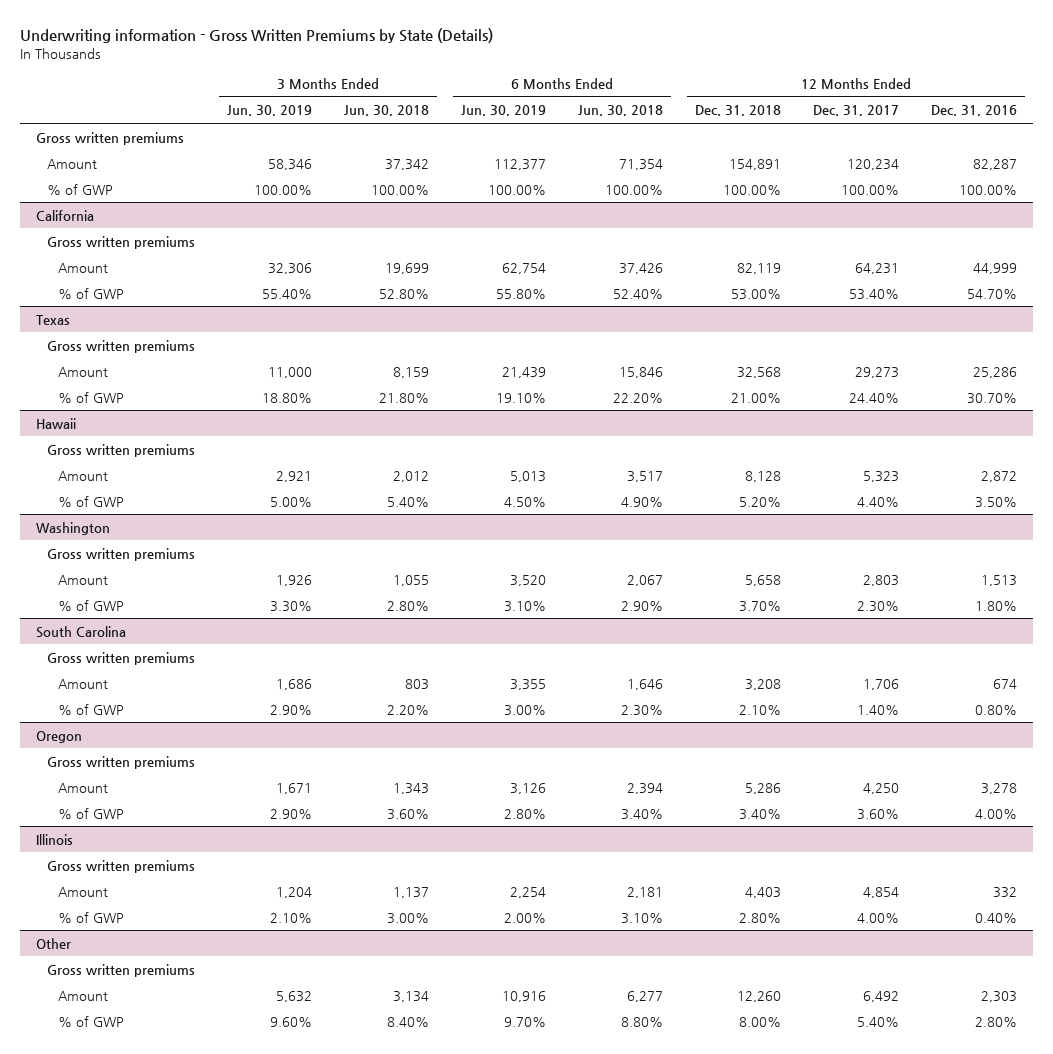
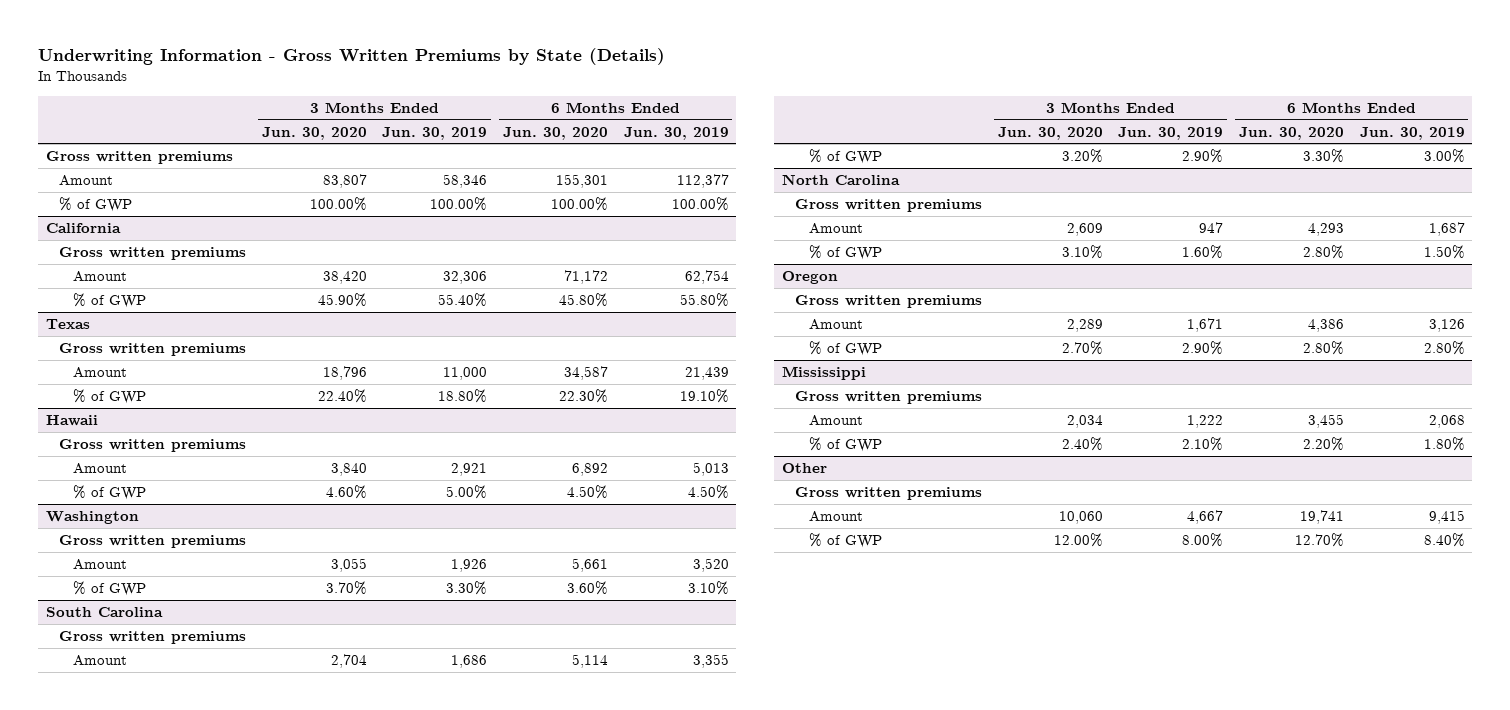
- Underwriting information - Gross Written Premiums by State (Details)
+ Underwriting Information - Gross Written Premiums by State (Details)
- | 3 Months Ended Jun. 30, 2019 | 3 Months Ended Jun. 30, 2018 | 6 Months Ended Jun. 30, 2019 | 6 Months Ended Jun. 30, 2018 | 12 Months Ended Dec. 31, 2018 | 12 Months Ended Dec. 31, 2017 | 12 Months Ended Dec. 31, 2016
+ | 3 Months Ended Jun. 30, 2020 | 3 Months Ended Jun. 30, 2019 | 6 Months Ended Jun. 30, 2020 | 6 Months Ended Jun. 30, 2019
+ North Carolina
+ Gross written premiums
+ Amount | 2,609 | 947 | 4,293 | 1,687
+ % of GWP | 3.10% | 1.60% | 2.80% | 1.50%
- Illinois
+ Mississippi
- Amount | 1,204 | 1,137 | 2,254 | 2,181 | 4,403 | 4,854 | 332
- % of GWP | 2.10% | 3.00% | 2.00% | 3.10% | 2.80% | 4.00% | 0.40%
+ Amount | 2,034 | 1,222 | 3,455 | 2,068
+ % of GWP | 2.40% | 2.10% | 2.20% | 1.80%
@ Other
- Amount | 5,632 | 3,134 | 10,916 | 6,277 | 12,260 | 6,492 | 2,303
- % of GWP | 9.60% | 8.40% | 9.70% | 8.80% | 8.00% | 5.40% | 2.80%
+ Amount | 10,060 | 4,667 | 19,741 | 9,415
+ % of GWP | 12.00% | 8.00% | 12.70% | 8.40%

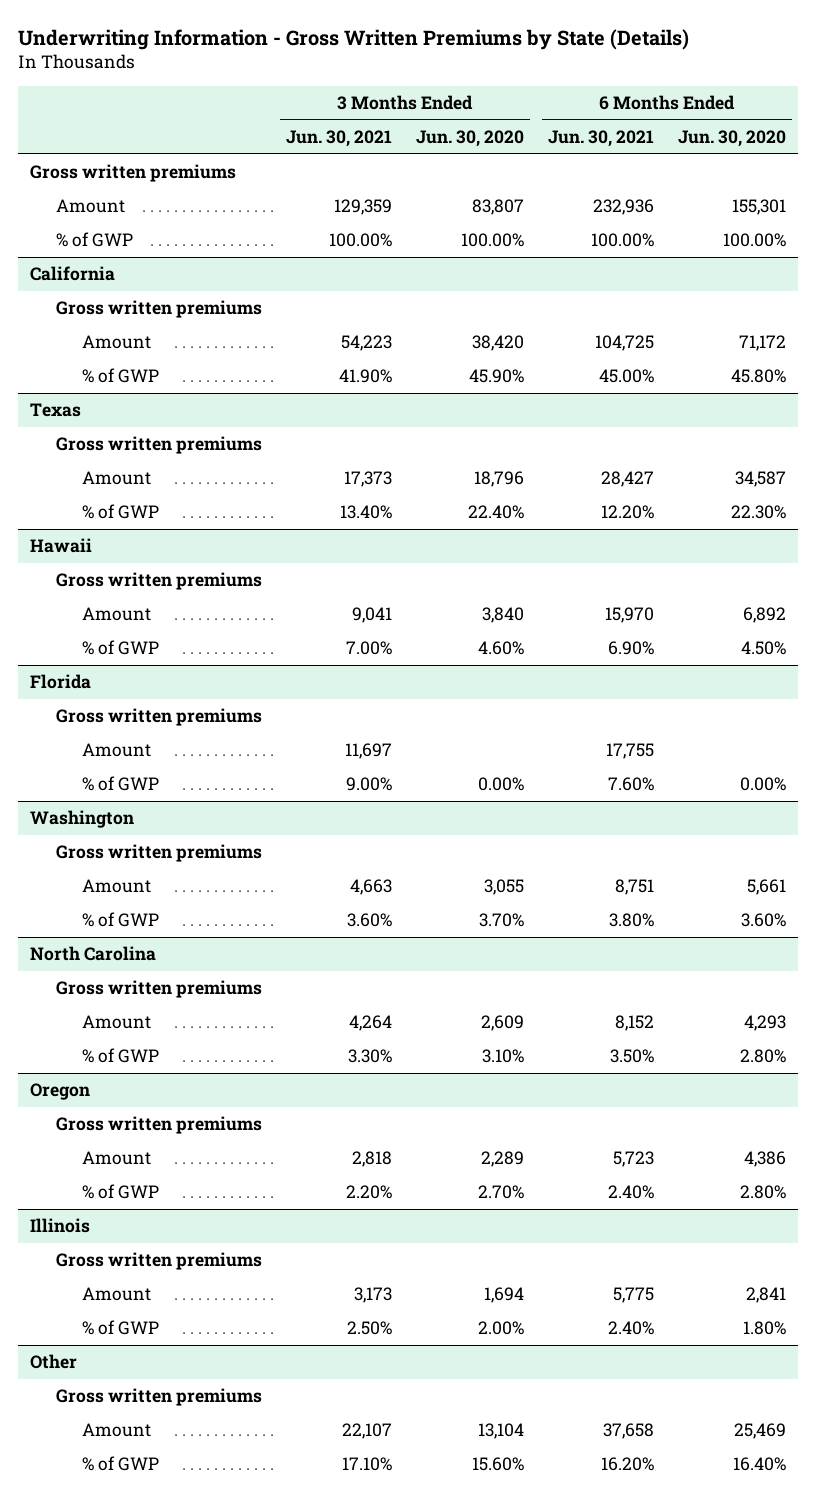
- | 3 Months Ended Jun. 30, 2020 | 3 Months Ended Jun. 30, 2019 | 6 Months Ended Jun. 30, 2020 | 6 Months Ended Jun. 30, 2019
+ | 3 Months Ended Jun. 30, 2021 | 3 Months Ended Jun. 30, 2020 | 6 Months Ended Jun. 30, 2021 | 6 Months Ended Jun. 30, 2020
+ Florida
+ Gross written premiums
+ Amount | 11,697 | | 17,755 |
+ % of GWP | 9.00% | 0.00% | 7.60% | 0.00%
- South Carolina
- Gross written premiums
- Amount | 2,704 | 1,686 | 5,114 | 3,355
- % of GWP | 3.20% | 2.90% | 3.30% | 3.00%
- Mississippi
+ Illinois
- Amount | 2,034 | 1,222 | 3,455 | 2,068
- % of GWP | 2.40% | 2.10% | 2.20% | 1.80%
+ Amount | 3,173 | 1,694 | 5,775 | 2,841
+ % of GWP | 2.50% | 2.00% | 2.40% | 1.80%
@ Other
- Amount | 10,060 | 4,667 | 19,741 | 9,415
- % of GWP | 12.00% | 8.00% | 12.70% | 8.40%
+ Amount | 22,107 | 13,104 | 37,658 | 25,469
+ % of GWP | 17.10% | 15.60% | 16.20% | 16.40%

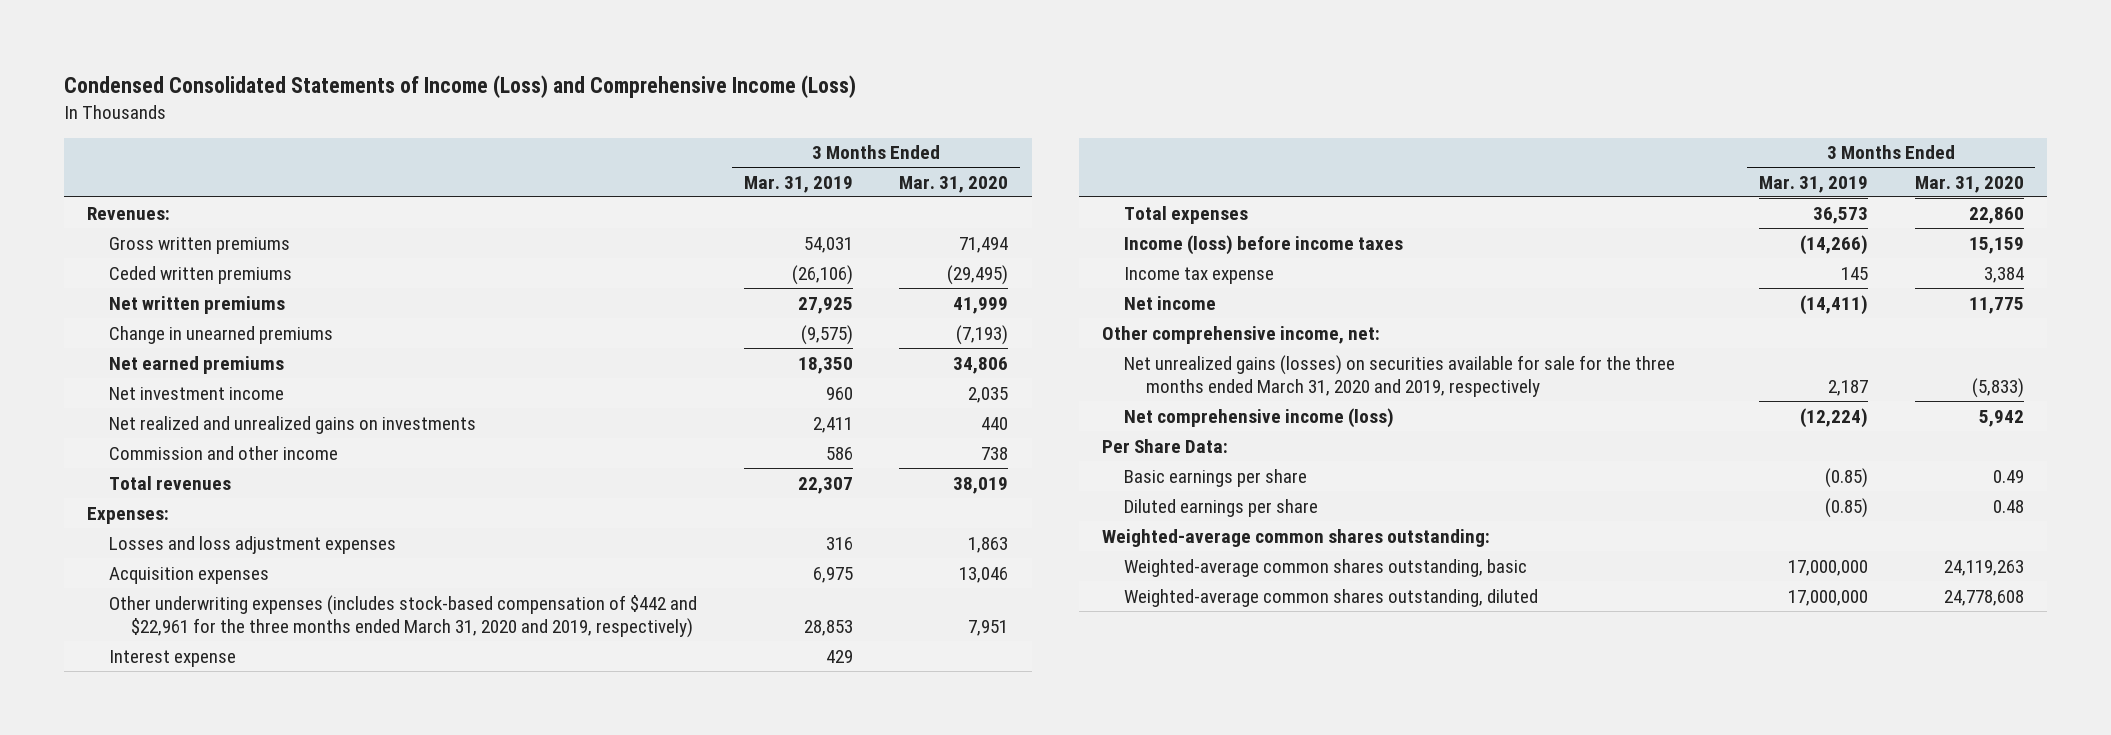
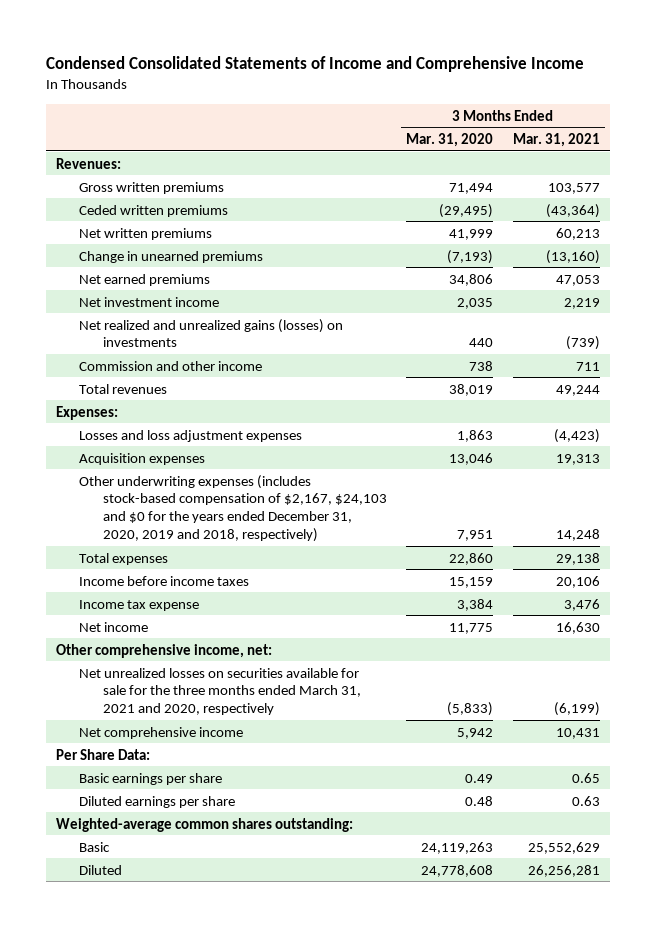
- Condensed Consolidated Statements of Income (Loss) and Comprehensive Income (Loss)
+ Condensed Consolidated Statements of Income and Comprehensive Income
- | 3 Months Ended Mar. 31, 2019 | 3 Months Ended Mar. 31, 2020
+ | 3 Months Ended Mar. 31, 2020 | 3 Months Ended Mar. 31, 2021
- Net realized and unrealized gains on investments | 2,411 | 440
+ Net realized and unrealized gains (losses) on investments | 440 | (739)
- Other underwriting expenses (includes stock-based compensation of $442 and $22,961 for the three months ended March 31, 2020 and 2019, respectively) | 28,853 | 7,951
- Interest expense | 429 |
+ Other underwriting expenses (includes stock-based compensation of $2,167, $24,103 and $0 for the years ended December 31, 2020, 2019 and 2018, respectively) | 7,951 | 14,248
- Income (loss) before income taxes | (14,266) | 15,159
+ Income before income taxes | 15,159 | 20,106
- Net unrealized gains (losses) on securities available for sale for the three months ended March 31, 2020 and 2019, respectively | 2,187 | (5,833)
- Net comprehensive income (loss) | (12,224) | 5,942
+ Net unrealized losses on securities available for sale for the three months ended March 31, 2021 and 2020, respectively | (5,833) | (6,199)
+ Net comprehensive income | 5,942 | 10,431
- Weighted-average common shares outstanding, basic | 17,000,000 | 24,119,263
- Weighted-average common shares outstanding, diluted | 17,000,000 | 24,778,608
+ Basic | 24,119,263 | 25,552,629
+ Diluted | 24,778,608 | 26,256,281

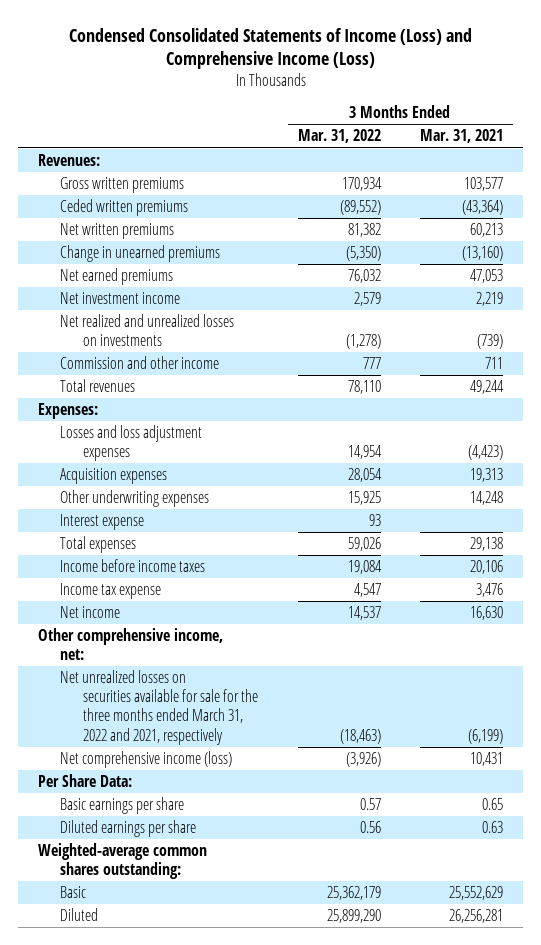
- Condensed Consolidated Statements of Income and Comprehensive Income
+ Condensed Consolidated Statements of Income (Loss) and Comprehensive Income (Loss)
- | 3 Months Ended Mar. 31, 2020 | 3 Months Ended Mar. 31, 2021
+ | 3 Months Ended Mar. 31, 2022 | 3 Months Ended Mar. 31, 2021
- Net realized and unrealized gains (losses) on investments | 440 | (739)
+ Net realized and unrealized losses on investments | (1,278) | (739)
- Other underwriting expenses (includes stock-based compensation of $2,167, $24,103 and $0 for the years ended December 31, 2020, 2019 and 2018, respectively) | 7,951 | 14,248
+ Other underwriting expenses | 15,925 | 14,248
+ Interest expense | 93 |
- Net unrealized losses on securities available for sale for the three months ended March 31, 2021 and 2020, respectively | (5,833) | (6,199)
- Net comprehensive income | 5,942 | 10,431
+ Net unrealized losses on securities available for sale for the three months ended March 31, 2022 and 2021, respectively | (18,463) | (6,199)
+ Net comprehensive income (loss) | (3,926) | 10,431

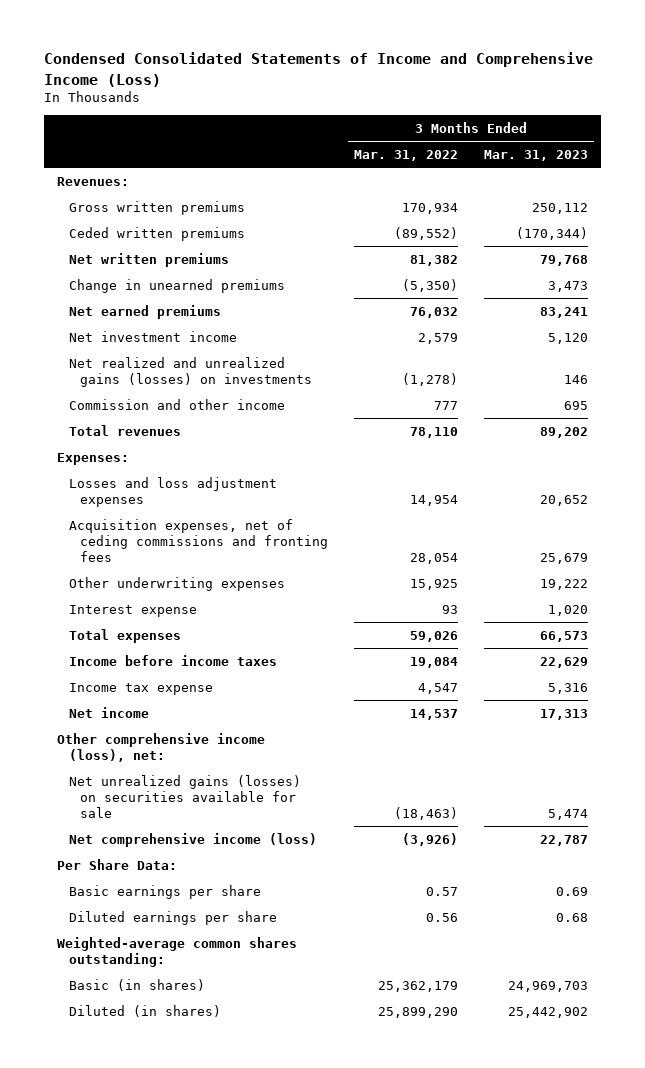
- Condensed Consolidated Statements of Income (Loss) and Comprehensive Income (Loss)
+ Condensed Consolidated Statements of Income and Comprehensive Income (Loss)
- | 3 Months Ended Mar. 31, 2022 | 3 Months Ended Mar. 31, 2021
+ | 3 Months Ended Mar. 31, 2022 | 3 Months Ended Mar. 31, 2023
- Net realized and unrealized losses on investments | (1,278) | (739)
+ Net realized and unrealized gains (losses) on investments | (1,278) | 146
- Acquisition expenses | 28,054 | 19,313
+ Acquisition expenses, net of ceding commissions and fronting fees | 28,054 | 25,679
- Other comprehensive income, net:
- Net unrealized losses on securities available for sale for the three months ended March 31, 2022 and 2021, respectively | (18,463) | (6,199)
+ Other comprehensive income (loss), net:
+ Net unrealized gains (losses) on securities available for sale | (18,463) | 5,474
- Basic | 25,362,179 | 25,552,629
- Diluted | 25,899,290 | 26,256,281
+ Basic (in shares) | 25,362,179 | 24,969,703
+ Diluted (in shares) | 25,899,290 | 25,442,902

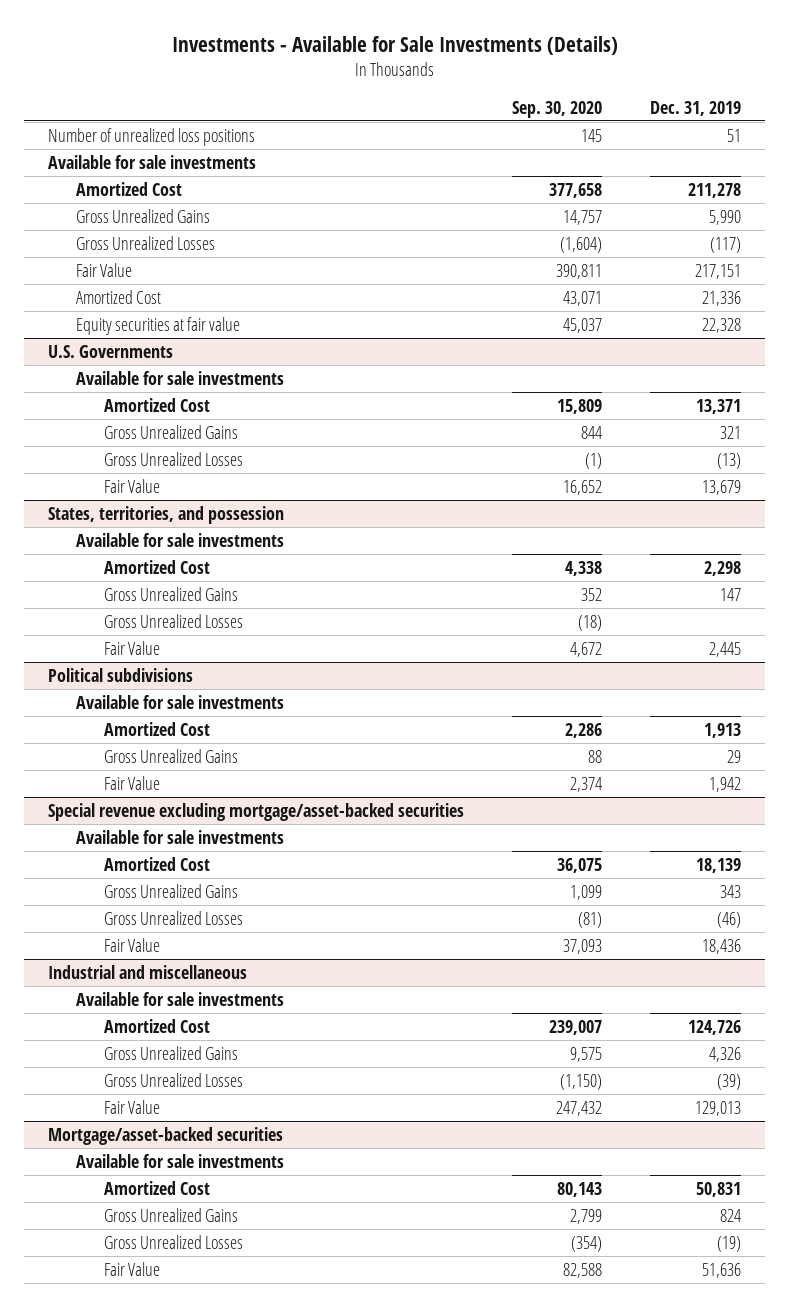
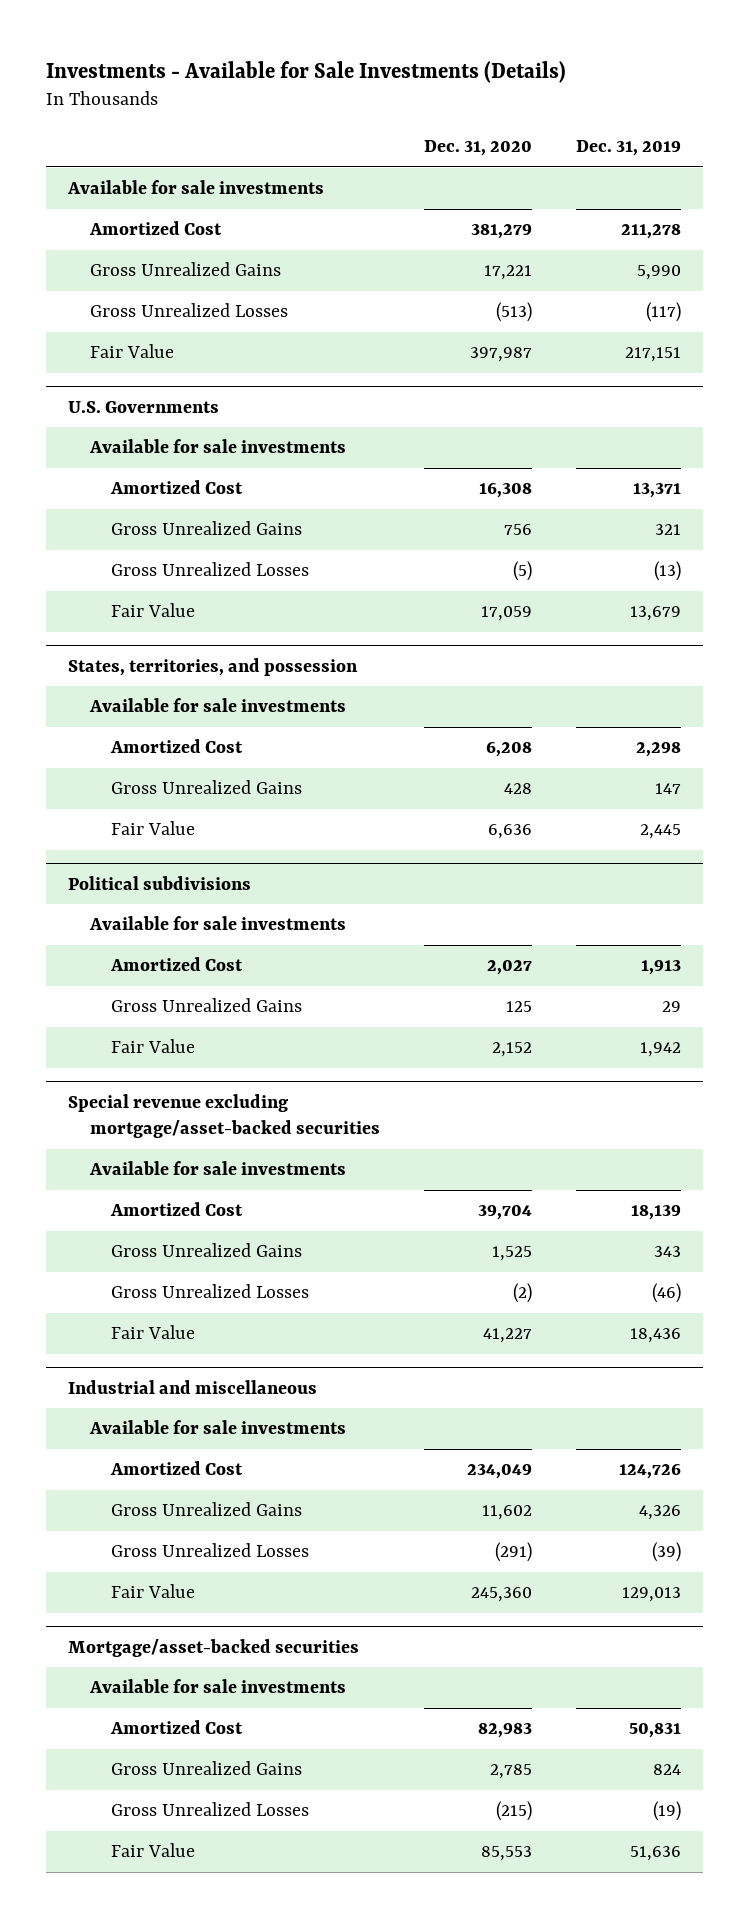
- | Sep. 30, 2020 | Dec. 31, 2019
+ | Dec. 31, 2020 | Dec. 31, 2019
- Number of unrealized loss positions | 145 | 51
- Amortized Cost | 43,071 | 21,336
- Equity securities at fair value | 45,037 | 22,328
@ States, territories, and possession
- Gross Unrealized Losses | (18) |

